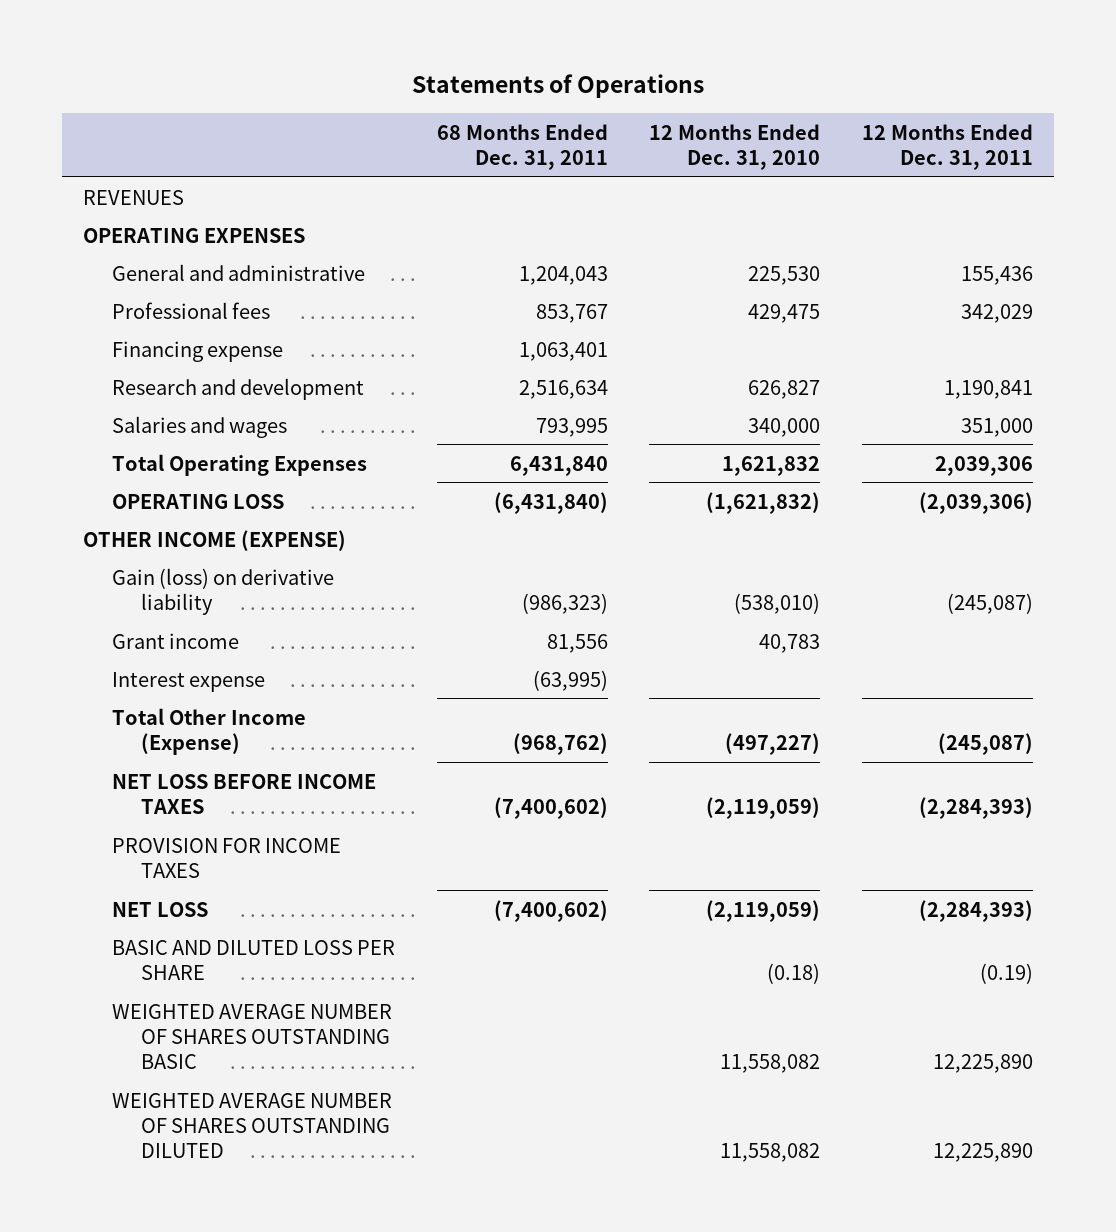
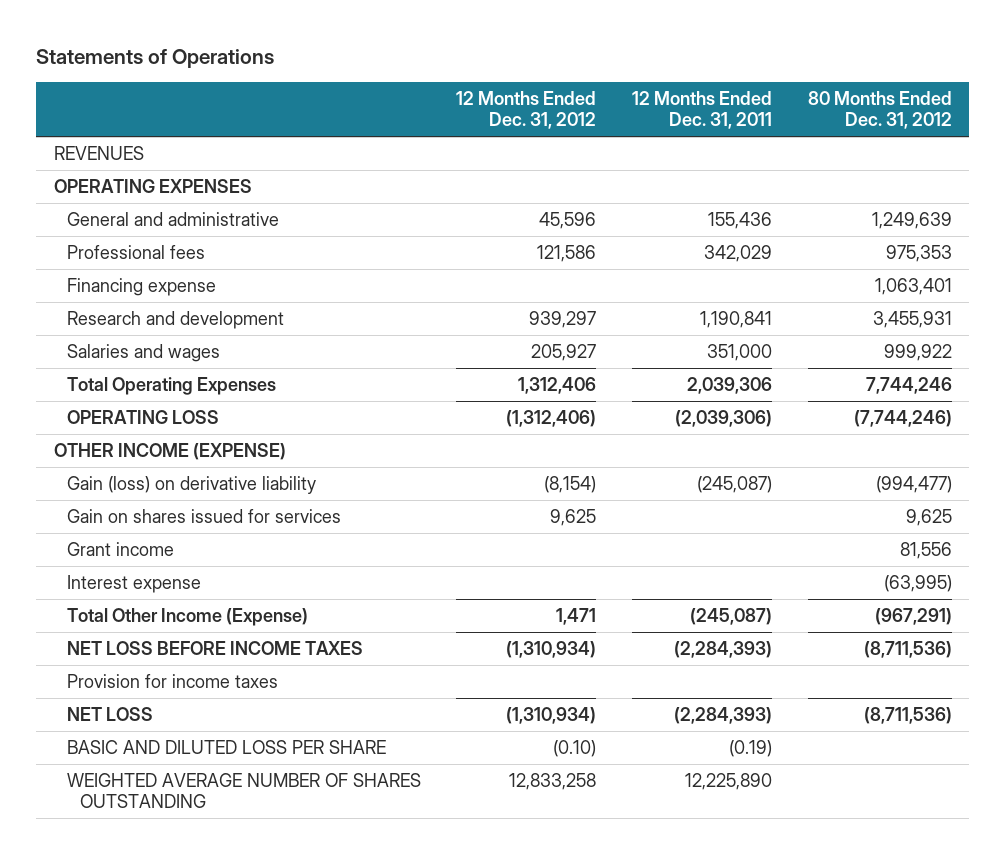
- | 68 Months Ended Dec. 31, 2011 | 12 Months Ended Dec. 31, 2010 | 12 Months Ended Dec. 31, 2011
+ | 12 Months Ended Dec. 31, 2012 | 12 Months Ended Dec. 31, 2011 | 80 Months Ended Dec. 31, 2012
+ Gain on shares issued for services | 9,625 | | 9,625
- PROVISION FOR INCOME TAXES
+ Provision for income taxes
- WEIGHTED AVERAGE NUMBER OF SHARES OUTSTANDING BASIC | | 11,558,082 | 12,225,890
- WEIGHTED AVERAGE NUMBER OF SHARES OUTSTANDING DILUTED | | 11,558,082 | 12,225,890
+ WEIGHTED AVERAGE NUMBER OF SHARES OUTSTANDING | 12,833,258 | 12,225,890 |

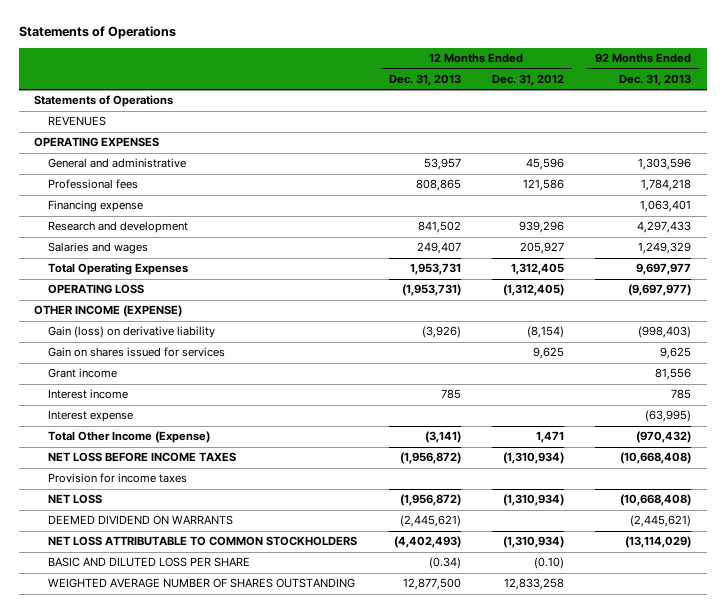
- | 12 Months Ended Dec. 31, 2012 | 12 Months Ended Dec. 31, 2011 | 80 Months Ended Dec. 31, 2012
+ | 12 Months Ended Dec. 31, 2013 | 12 Months Ended Dec. 31, 2012 | 92 Months Ended Dec. 31, 2013
+ Statements of Operations
- Research and development | 939,297 | 1,190,841 | 3,455,931
+ Research and development | 841,502 | 939,296 | 4,297,433
- Total Operating Expenses | 1,312,406 | 2,039,306 | 7,744,246
- OPERATING LOSS | (1,312,406) | (2,039,306) | (7,744,246)
+ Total Operating Expenses | 1,953,731 | 1,312,405 | 9,697,977
+ OPERATING LOSS | (1,953,731) | (1,312,405) | (9,697,977)
+ Interest income | 785 | | 785
+ DEEMED DIVIDEND ON WARRANTS | (2,445,621) | | (2,445,621)
+ NET LOSS ATTRIBUTABLE TO COMMON STOCKHOLDERS | (4,402,493) | (1,310,934) | (13,114,029)

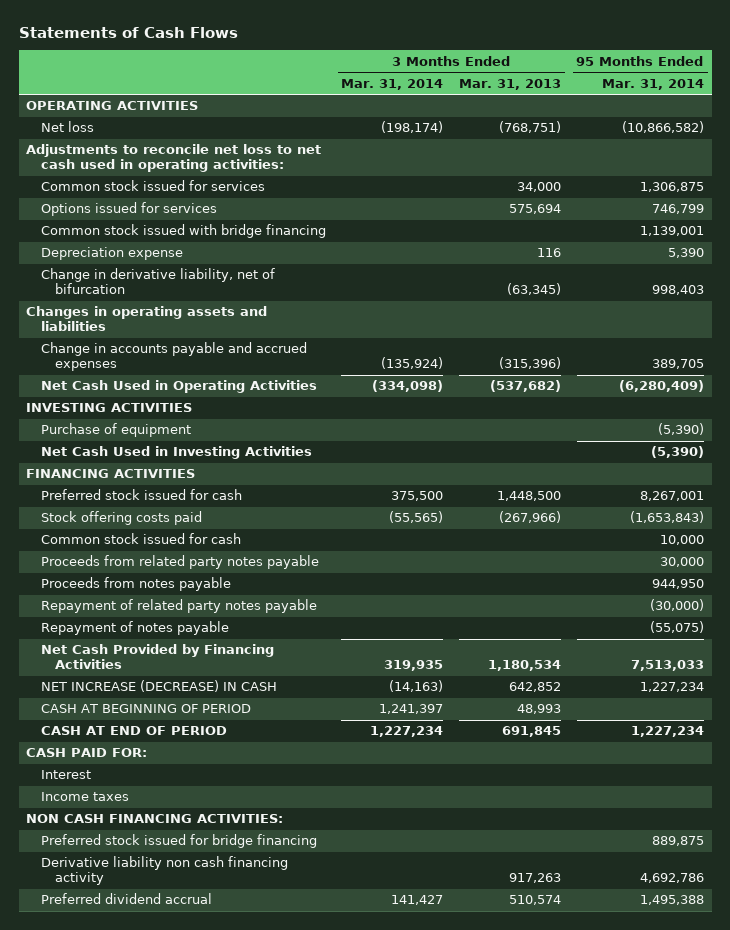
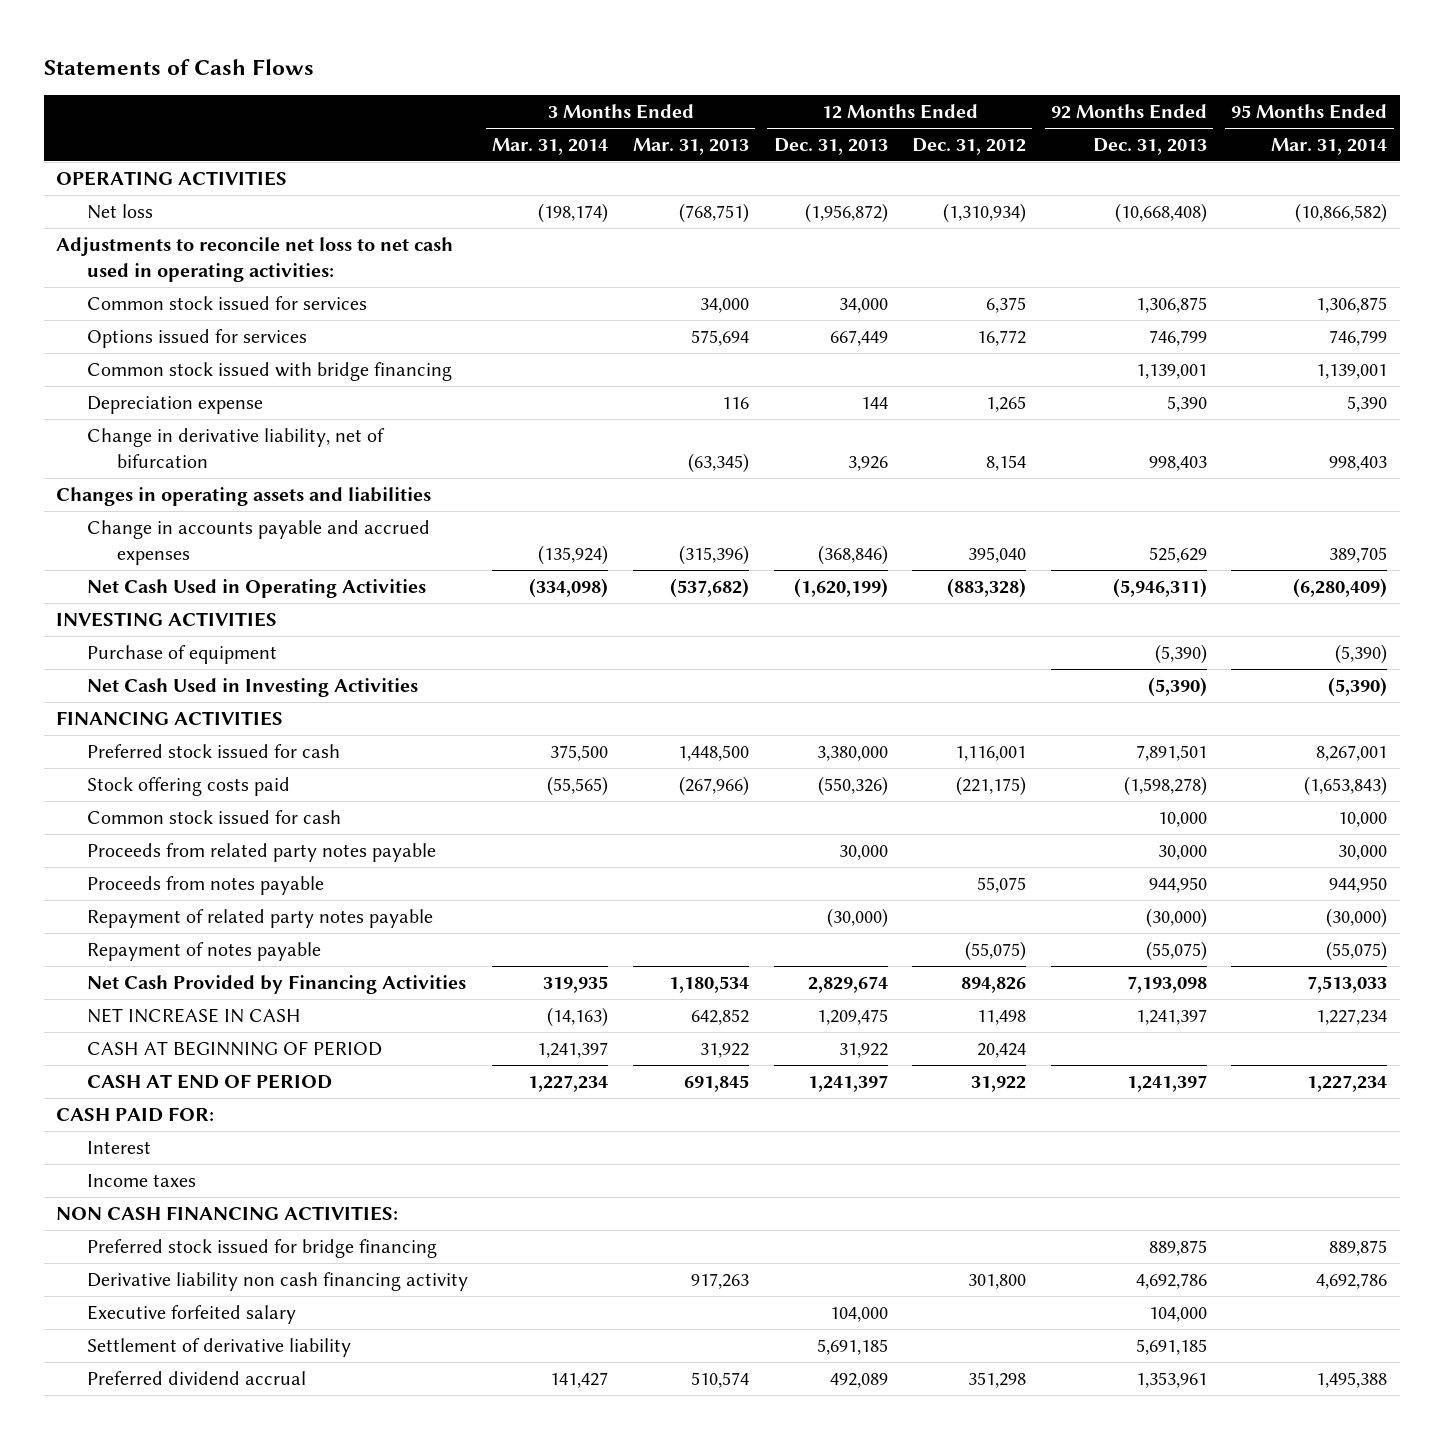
- | 3 Months Ended Mar. 31, 2014 | 3 Months Ended Mar. 31, 2013 | 95 Months Ended Mar. 31, 2014
+ | 3 Months Ended Mar. 31, 2014 | 3 Months Ended Mar. 31, 2013 | 12 Months Ended Dec. 31, 2013 | 12 Months Ended Dec. 31, 2012 | 92 Months Ended Dec. 31, 2013 | 95 Months Ended Mar. 31, 2014
- NET INCREASE (DECREASE) IN CASH | (14,163) | 642,852 | 1,227,234
- CASH AT BEGINNING OF PERIOD | 1,241,397 | 48,993 |
+ NET INCREASE IN CASH | (14,163) | 642,852 | 1,209,475 | 11,498 | 1,241,397 | 1,227,234
+ CASH AT BEGINNING OF PERIOD | 1,241,397 | 31,922 | 31,922 | 20,424 | |
+ Executive forfeited salary | | | 104,000 | | 104,000 |
+ Settlement of derivative liability | | | 5,691,185 | | 5,691,185 |

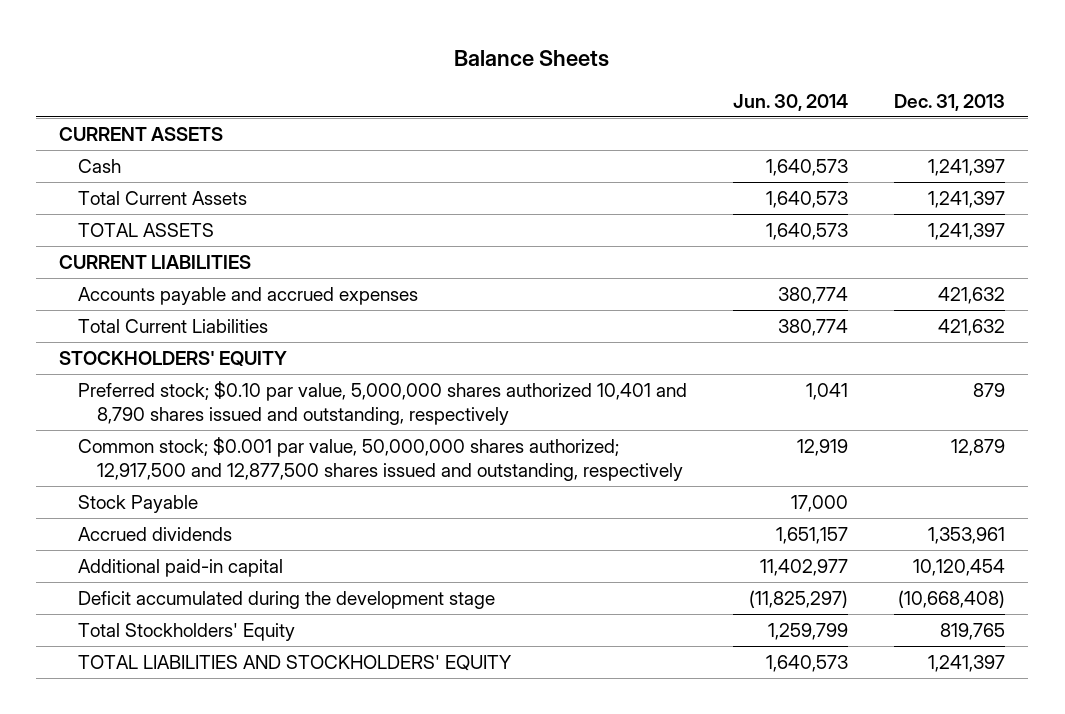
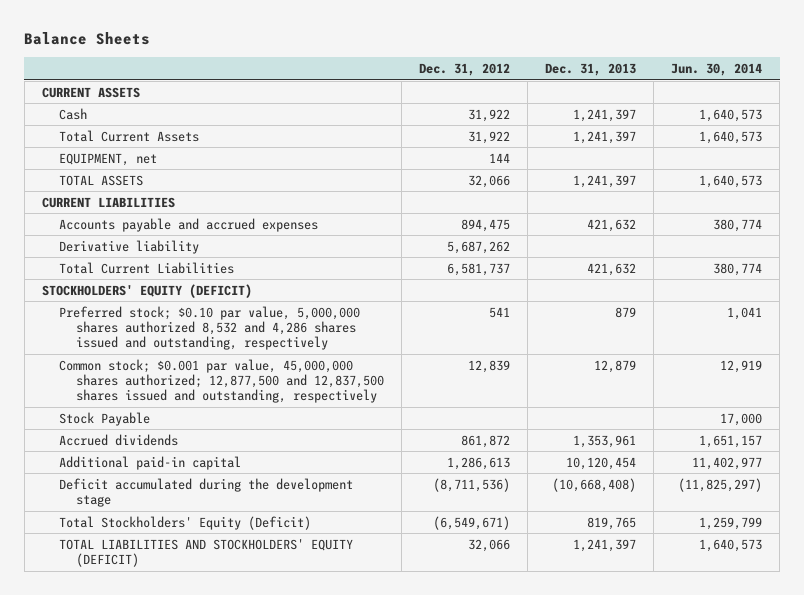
- | Jun. 30, 2014 | Dec. 31, 2013
+ | Dec. 31, 2012 | Dec. 31, 2013 | Jun. 30, 2014
+ EQUIPMENT, net | 144 | |
+ Derivative liability | 5,687,262 | |
- STOCKHOLDERS' EQUITY
- Preferred stock; $0.10 par value, 5,000,000 shares authorized 10,401 and 8,790 shares issued and outstanding, respectively | 1,041 | 879
- Common stock; $0.001 par value, 50,000,000 shares authorized; 12,917,500 and 12,877,500 shares issued and outstanding, respectively | 12,919 | 12,879
+ STOCKHOLDERS' EQUITY (DEFICIT)
+ Preferred stock; $0.10 par value, 5,000,000 shares authorized 8,532 and 4,286 shares issued and outstanding, respectively | 541 | 879 | 1,041
+ Common stock; $0.001 par value, 45,000,000 shares authorized; 12,877,500 and 12,837,500 shares issued and outstanding, respectively | 12,839 | 12,879 | 12,919
- Total Stockholders' Equity | 1,259,799 | 819,765
- TOTAL LIABILITIES AND STOCKHOLDERS' EQUITY | 1,640,573 | 1,241,397
+ Total Stockholders' Equity (Deficit) | (6,549,671) | 819,765 | 1,259,799
+ TOTAL LIABILITIES AND STOCKHOLDERS' EQUITY (DEFICIT) | 32,066 | 1,241,397 | 1,640,573

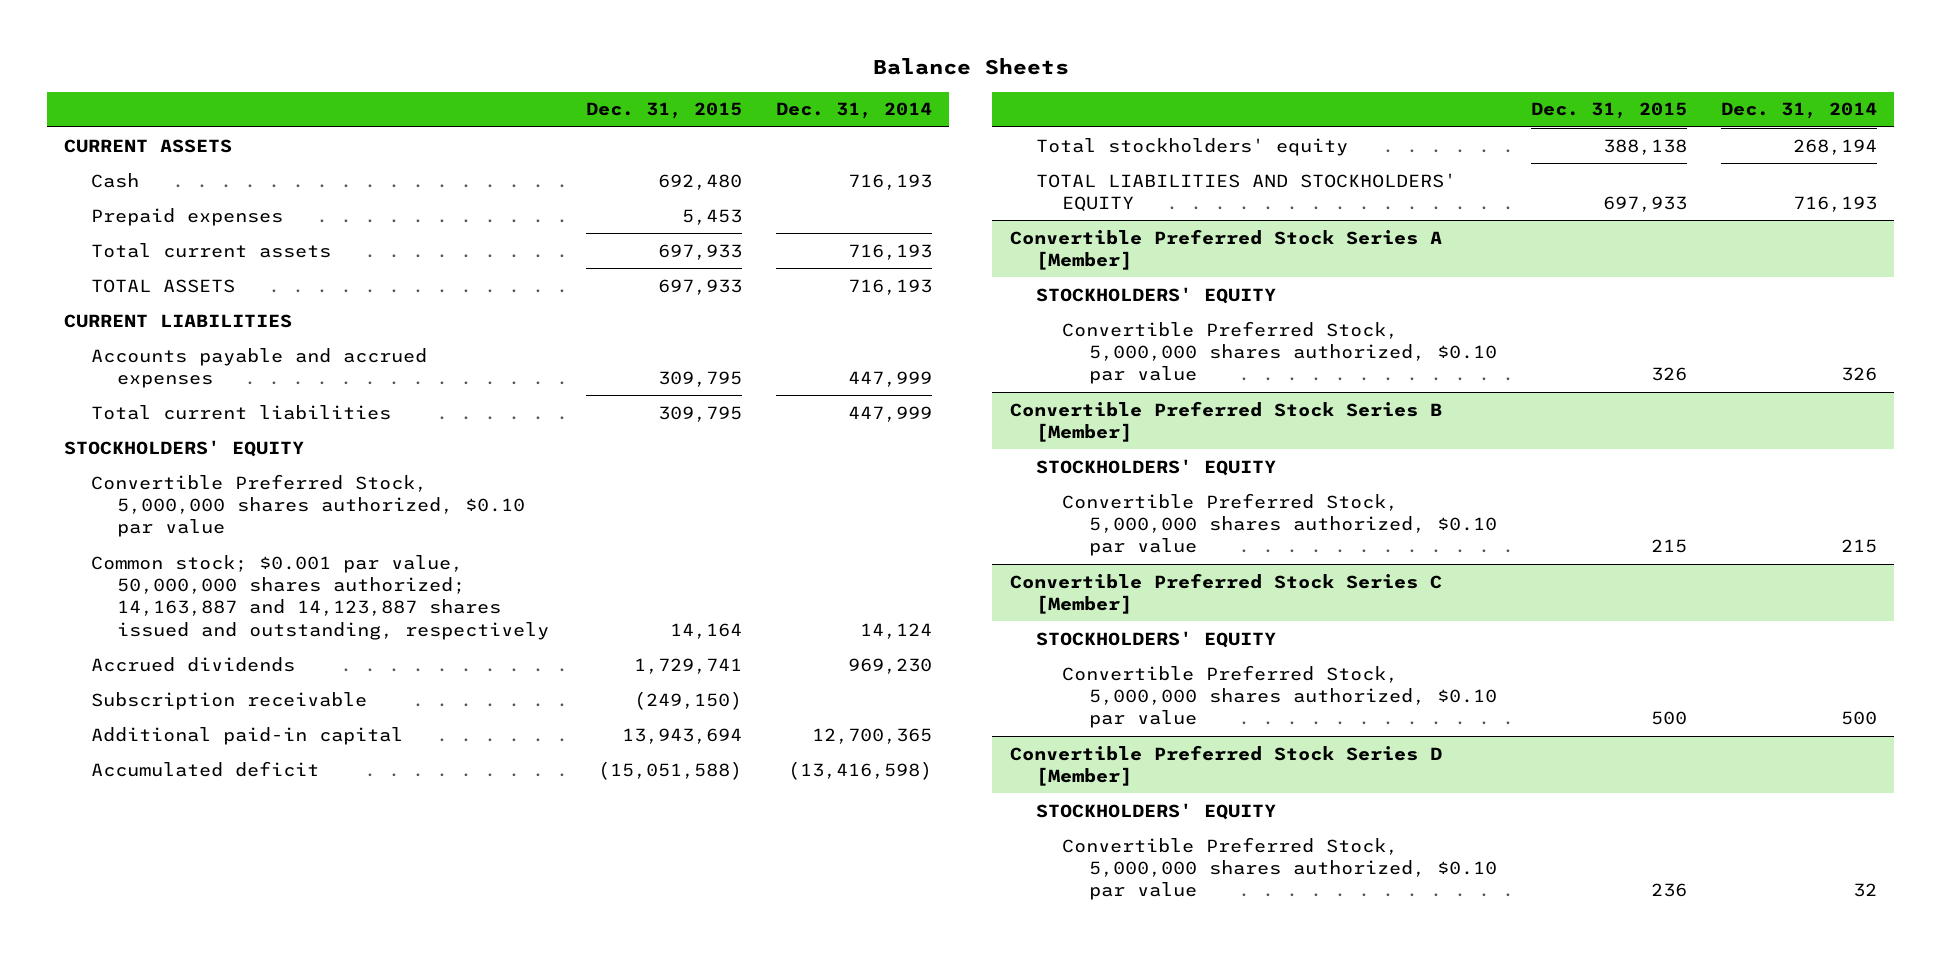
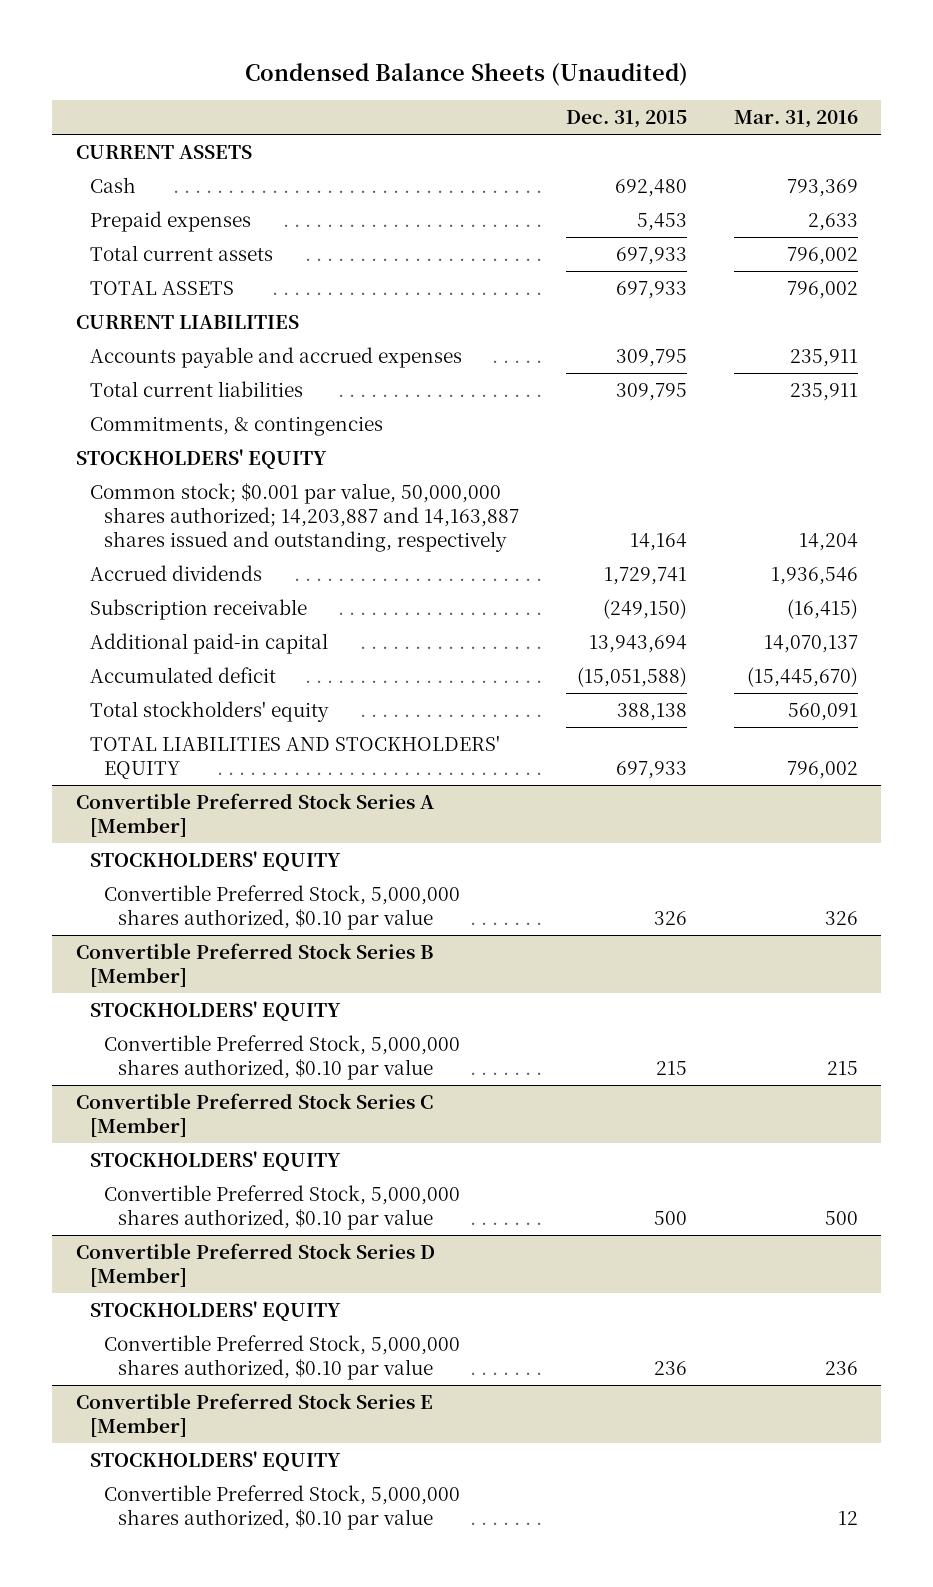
- Balance Sheets
+ Condensed Balance Sheets (Unaudited)
- | Dec. 31, 2015 | Dec. 31, 2014
+ | Dec. 31, 2015 | Mar. 31, 2016
+ Commitments, & contingencies
- Convertible Preferred Stock, 5,000,000 shares authorized, $0.10 par value
- Common stock; $0.001 par value, 50,000,000 shares authorized; 14,163,887 and 14,123,887 shares issued and outstanding, respectively | 14,164 | 14,124
+ Common stock; $0.001 par value, 50,000,000 shares authorized; 14,203,887 and 14,163,887 shares issued and outstanding, respectively | 14,164 | 14,204
+ Convertible Preferred Stock Series E [Member]
+ STOCKHOLDERS' EQUITY
+ Convertible Preferred Stock, 5,000,000 shares authorized, $0.10 par value | | 12

